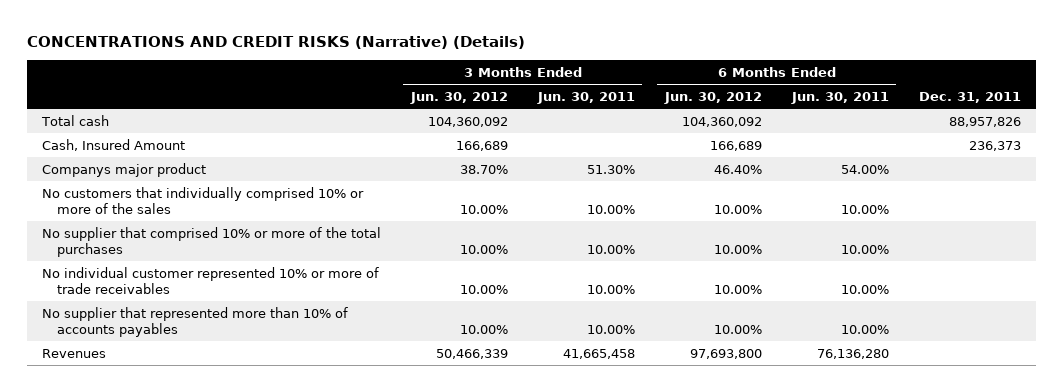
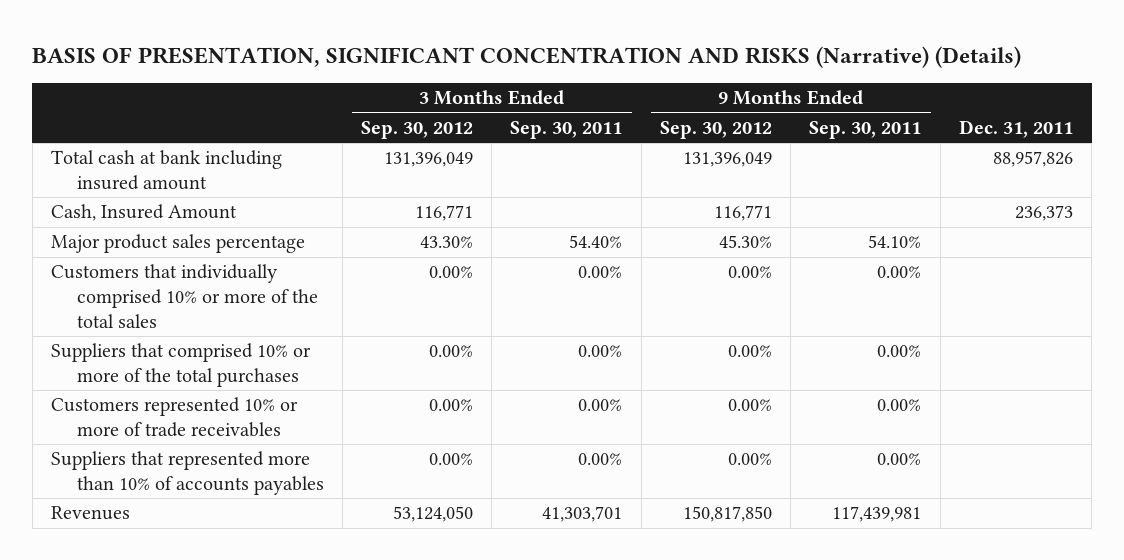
- CONCENTRATIONS AND CREDIT RISKS (Narrative) (Details)
+ BASIS OF PRESENTATION, SIGNIFICANT CONCENTRATION AND RISKS (Narrative) (Details)
- | 3 Months Ended Jun. 30, 2012 | 3 Months Ended Jun. 30, 2011 | 6 Months Ended Jun. 30, 2012 | 6 Months Ended Jun. 30, 2011 | Dec. 31, 2011
+ | 3 Months Ended Sep. 30, 2012 | 3 Months Ended Sep. 30, 2011 | 9 Months Ended Sep. 30, 2012 | 9 Months Ended Sep. 30, 2011 | Dec. 31, 2011
- Total cash | 104,360,092 | | 104,360,092 | | 88,957,826
+ Total cash at bank including insured amount | 131,396,049 | | 131,396,049 | | 88,957,826
- Companys major product | 38.70% | 51.30% | 46.40% | 54.00% |
- No customers that individually comprised 10% or more of the sales | 10.00% | 10.00% | 10.00% | 10.00% |
- No supplier that comprised 10% or more of the total purchases | 10.00% | 10.00% | 10.00% | 10.00% |
- No individual customer represented 10% or more of trade receivables | 10.00% | 10.00% | 10.00% | 10.00% |
- No supplier that represented more than 10% of accounts payables | 10.00% | 10.00% | 10.00% | 10.00% |
+ Major product sales percentage | 43.30% | 54.40% | 45.30% | 54.10% |
+ Customers that individually comprised 10% or more of the total sales | 0.00% | 0.00% | 0.00% | 0.00% |
+ Suppliers that comprised 10% or more of the total purchases | 0.00% | 0.00% | 0.00% | 0.00% |
+ Customers represented 10% or more of trade receivables | 0.00% | 0.00% | 0.00% | 0.00% |
+ Suppliers that represented more than 10% of accounts payables | 0.00% | 0.00% | 0.00% | 0.00% |

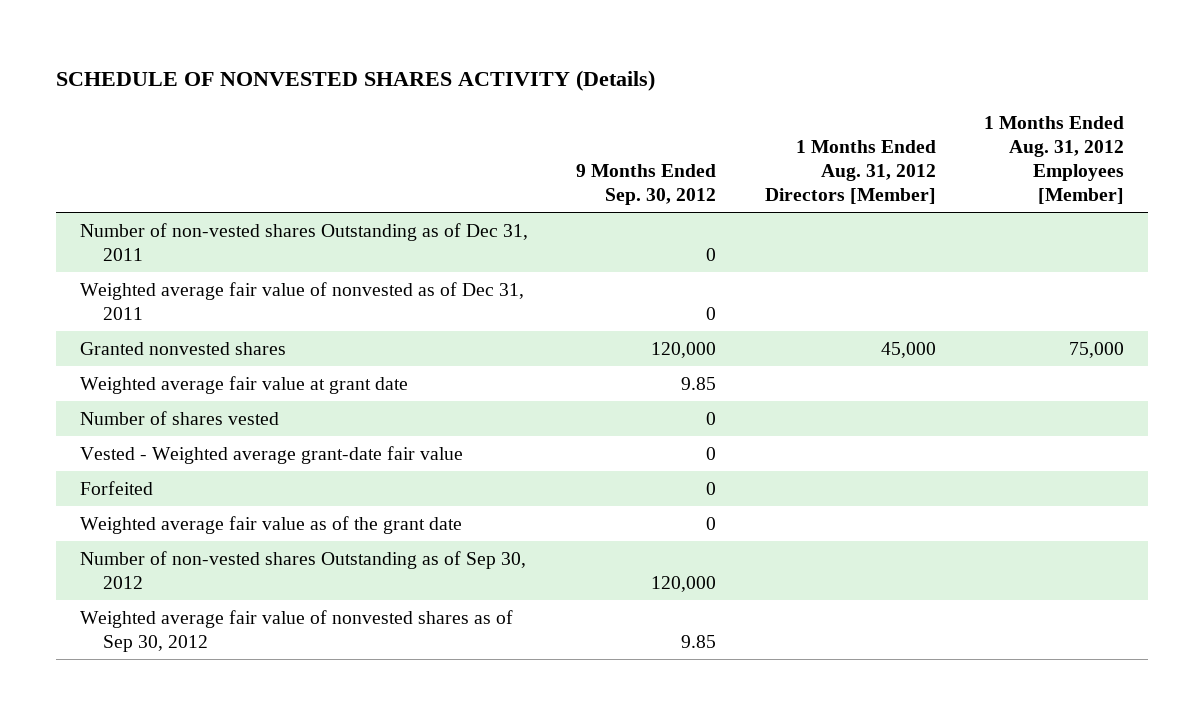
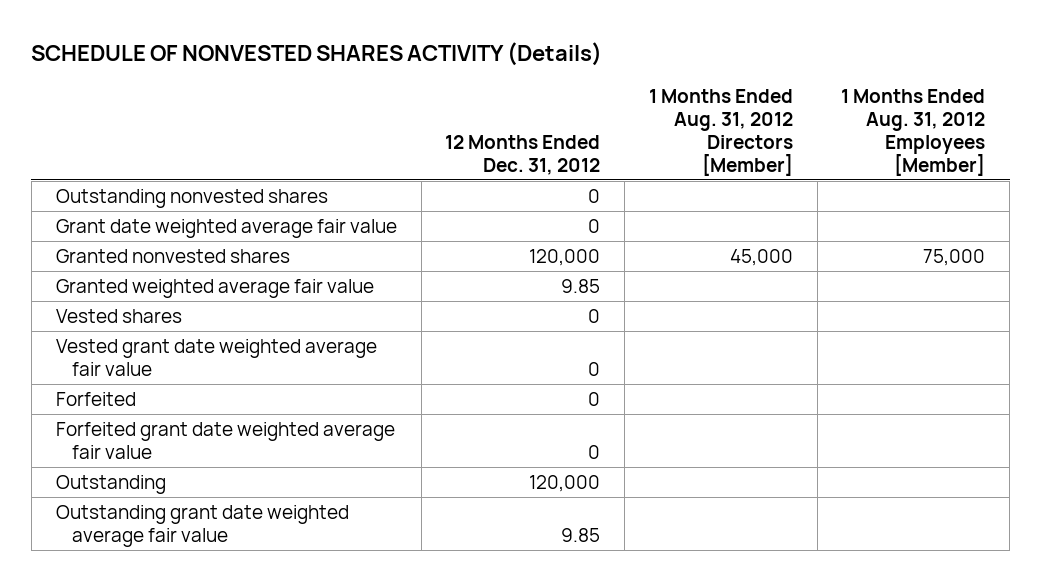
- | 9 Months Ended Sep. 30, 2012 | 1 Months Ended Aug. 31, 2012 Directors [Member] | 1 Months Ended Aug. 31, 2012 Employees [Member]
+ | 12 Months Ended Dec. 31, 2012 | 1 Months Ended Aug. 31, 2012 Directors [Member] | 1 Months Ended Aug. 31, 2012 Employees [Member]
- Number of non-vested shares Outstanding as of Dec 31, 2011 | 0 | |
- Weighted average fair value of nonvested as of Dec 31, 2011 | 0 | |
+ Outstanding nonvested shares | 0 | |
+ Grant date weighted average fair value | 0 | |
- Weighted average fair value at grant date | 9.85 | |
- Number of shares vested | 0 | |
- Vested - Weighted average grant-date fair value | 0 | |
+ Granted weighted average fair value | 9.85 | |
+ Vested shares | 0 | |
+ Vested grant date weighted average fair value | 0 | |
- Weighted average fair value as of the grant date | 0 | |
- Number of non-vested shares Outstanding as of Sep 30, 2012 | 120,000 | |
- Weighted average fair value of nonvested shares as of Sep 30, 2012 | 9.85 | |
+ Forfeited grant date weighted average fair value | 0 | |
+ Outstanding | 120,000 | |
+ Outstanding grant date weighted average fair value | 9.85 | |

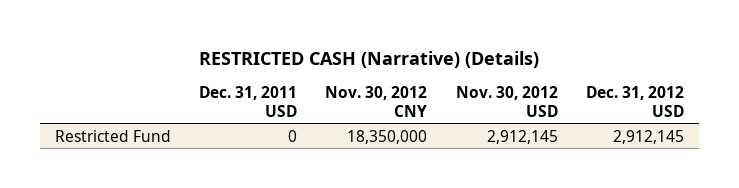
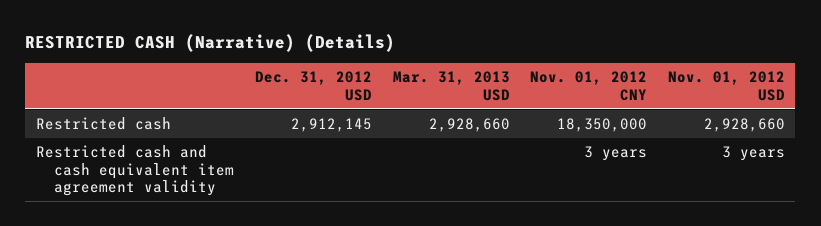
- | Dec. 31, 2011 USD | Nov. 30, 2012 CNY | Nov. 30, 2012 USD | Dec. 31, 2012 USD
+ | Dec. 31, 2012 USD | Mar. 31, 2013 USD | Nov. 01, 2012 CNY | Nov. 01, 2012 USD
- Restricted Fund | 0 | 18,350,000 | 2,912,145 | 2,912,145
+ Restricted cash | 2,912,145 | 2,928,660 | 18,350,000 | 2,928,660
+ Restricted cash and cash equivalent item agreement validity | | | 3 years | 3 years

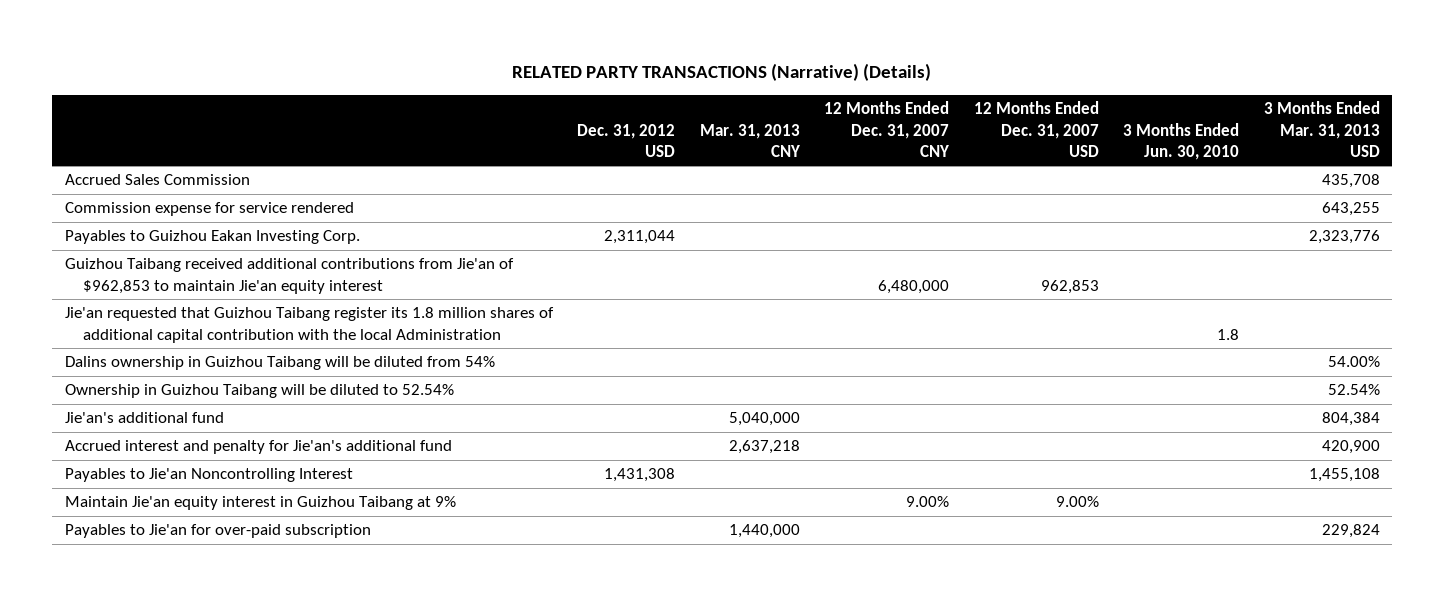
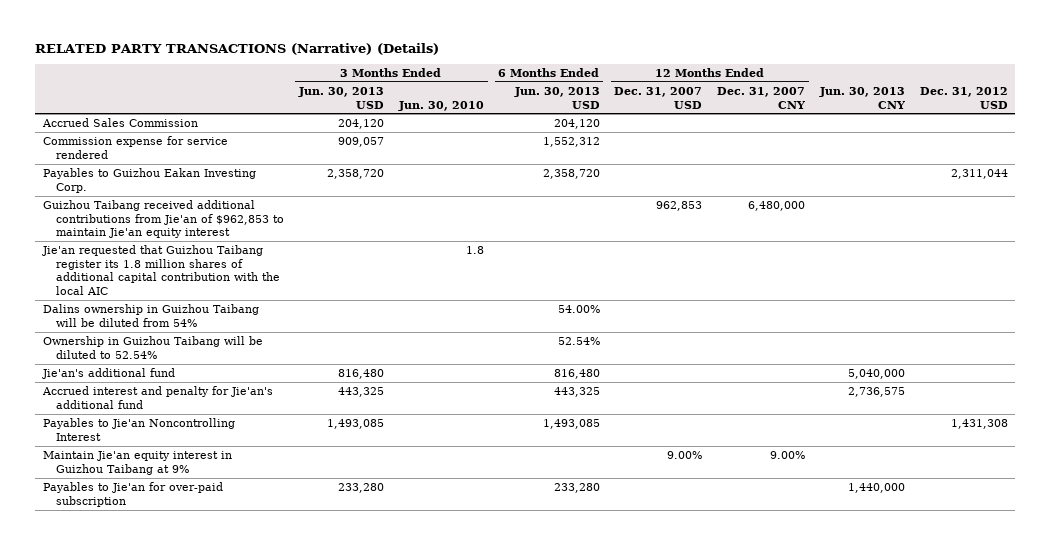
- | Dec. 31, 2012 USD | Mar. 31, 2013 CNY | 12 Months Ended Dec. 31, 2007 CNY | 12 Months Ended Dec. 31, 2007 USD | 3 Months Ended Jun. 30, 2010 | 3 Months Ended Mar. 31, 2013 USD
+ | 3 Months Ended Jun. 30, 2013 USD | 3 Months Ended Jun. 30, 2010 | 6 Months Ended Jun. 30, 2013 USD | 12 Months Ended Dec. 31, 2007 USD | 12 Months Ended Dec. 31, 2007 CNY | Jun. 30, 2013 CNY | Dec. 31, 2012 USD
- Jie'an requested that Guizhou Taibang register its 1.8 million shares of additional capital contribution with the local Administration | | | | | 1.8 |
+ Jie'an requested that Guizhou Taibang register its 1.8 million shares of additional capital contribution with the local AIC | | 1.8 | | | | |

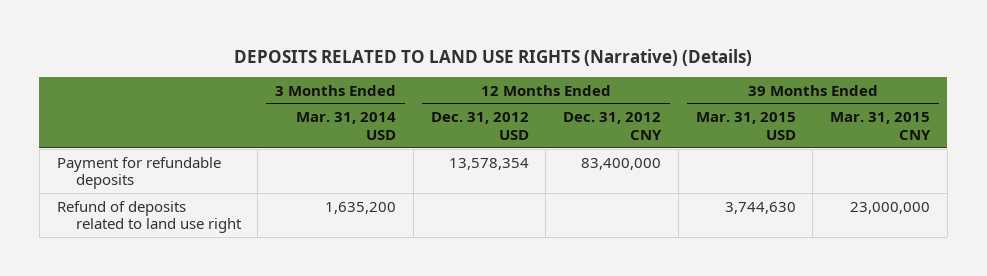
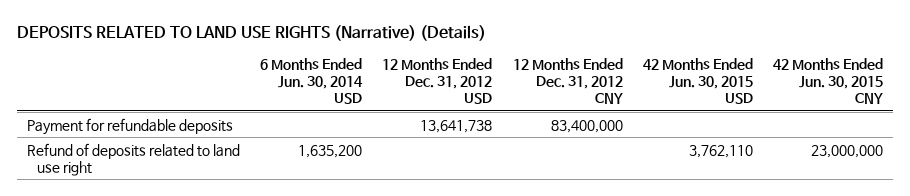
- | 3 Months Ended Mar. 31, 2014 USD | 12 Months Ended Dec. 31, 2012 USD | 12 Months Ended Dec. 31, 2012 CNY | 39 Months Ended Mar. 31, 2015 USD | 39 Months Ended Mar. 31, 2015 CNY
+ | 6 Months Ended Jun. 30, 2014 USD | 12 Months Ended Dec. 31, 2012 USD | 12 Months Ended Dec. 31, 2012 CNY | 42 Months Ended Jun. 30, 2015 USD | 42 Months Ended Jun. 30, 2015 CNY
- Payment for refundable deposits | | 13,578,354 | 83,400,000 | |
+ Payment for refundable deposits | | 13,641,738 | 83,400,000 | |

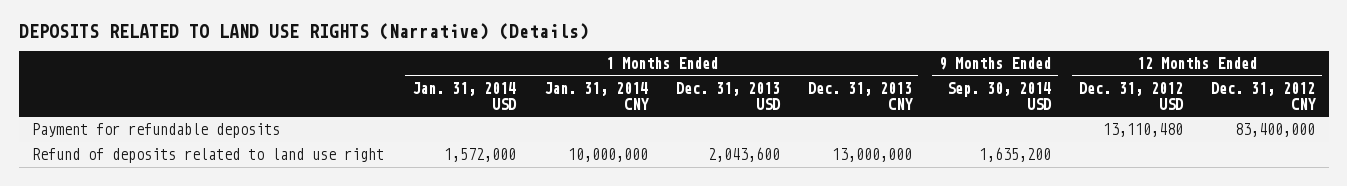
- | 6 Months Ended Jun. 30, 2014 USD | 12 Months Ended Dec. 31, 2012 USD | 12 Months Ended Dec. 31, 2012 CNY | 42 Months Ended Jun. 30, 2015 USD | 42 Months Ended Jun. 30, 2015 CNY
+ | 1 Months Ended Jan. 31, 2014 USD | 1 Months Ended Jan. 31, 2014 CNY | 1 Months Ended Dec. 31, 2013 USD | 1 Months Ended Dec. 31, 2013 CNY | 9 Months Ended Sep. 30, 2014 USD | 12 Months Ended Dec. 31, 2012 USD | 12 Months Ended Dec. 31, 2012 CNY
- Payment for refundable deposits | | 13,641,738 | 83,400,000 | |
+ Payment for refundable deposits | | | | | | 13,110,480 | 83,400,000

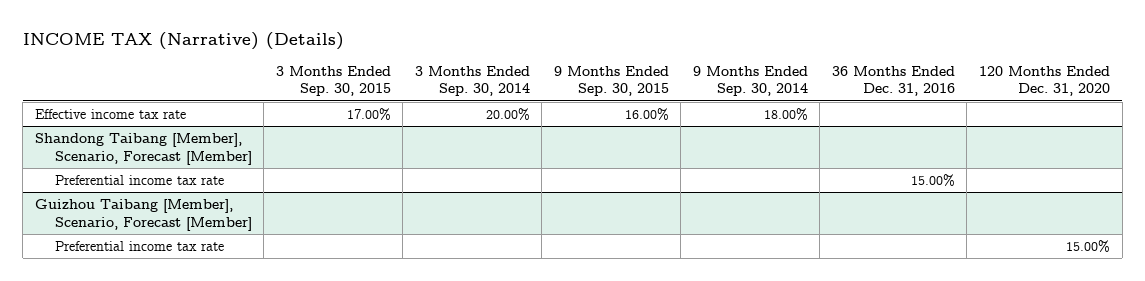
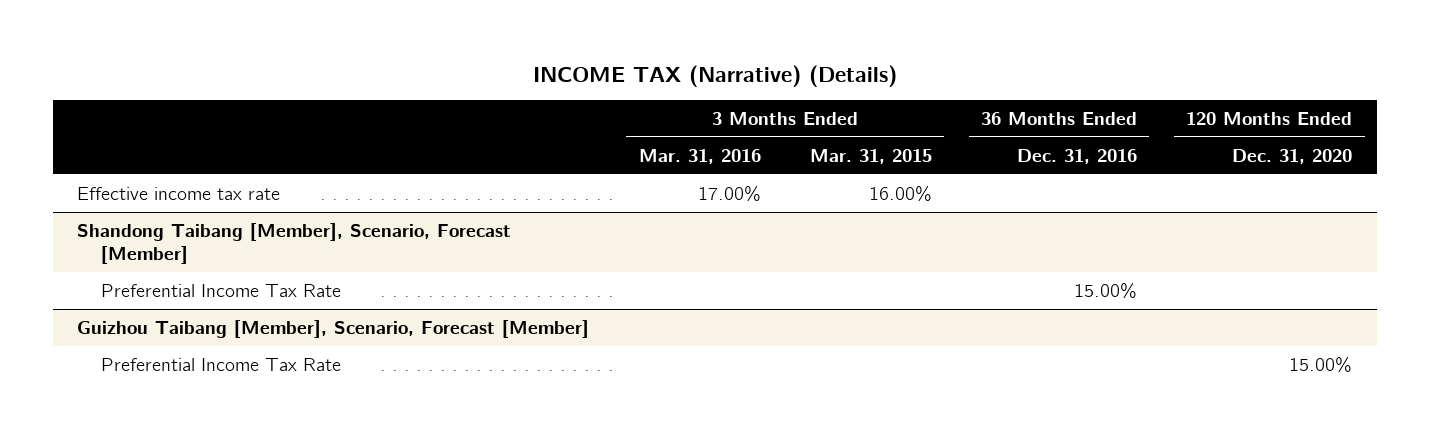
- | 3 Months Ended Sep. 30, 2015 | 3 Months Ended Sep. 30, 2014 | 9 Months Ended Sep. 30, 2015 | 9 Months Ended Sep. 30, 2014 | 36 Months Ended Dec. 31, 2016 | 120 Months Ended Dec. 31, 2020
+ | 3 Months Ended Mar. 31, 2016 | 3 Months Ended Mar. 31, 2015 | 36 Months Ended Dec. 31, 2016 | 120 Months Ended Dec. 31, 2020
@ Shandong Taibang [Member], Scenario, Forecast [Member]
- Preferential income tax rate | | | | | 15.00% |
+ Preferential Income Tax Rate | | | 15.00% |
@ Guizhou Taibang [Member], Scenario, Forecast [Member]
- Preferential income tax rate | | | | | | 15.00%
+ Preferential Income Tax Rate | | | | 15.00%

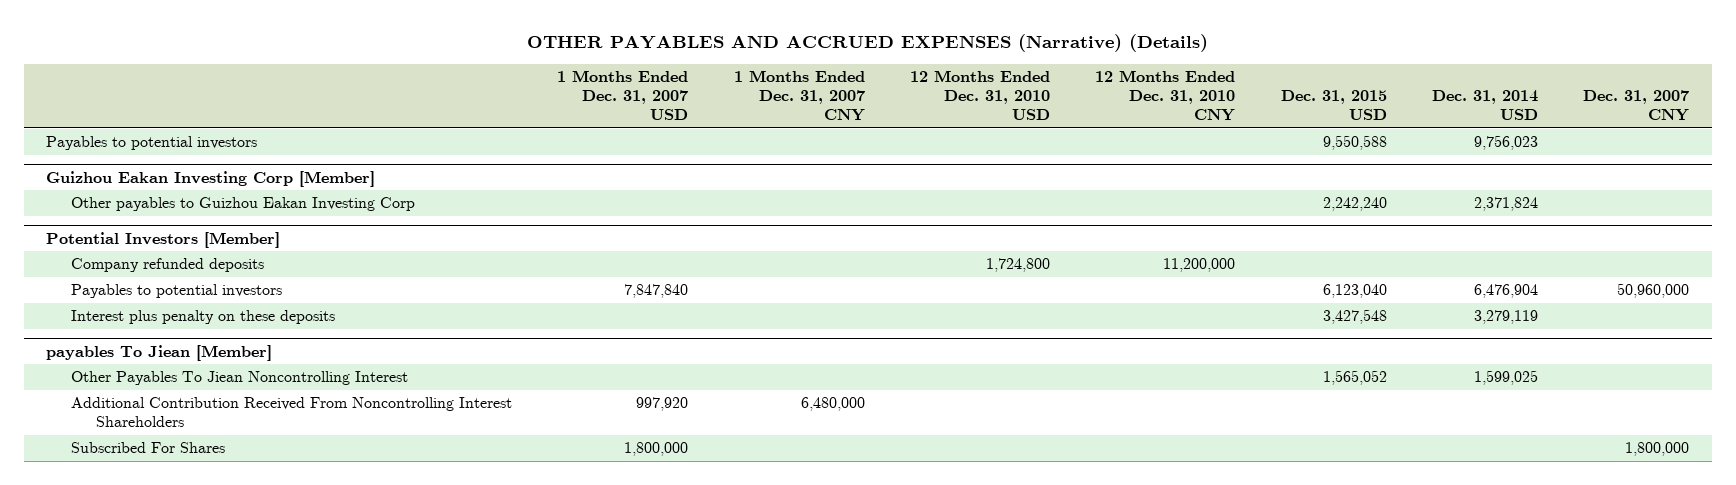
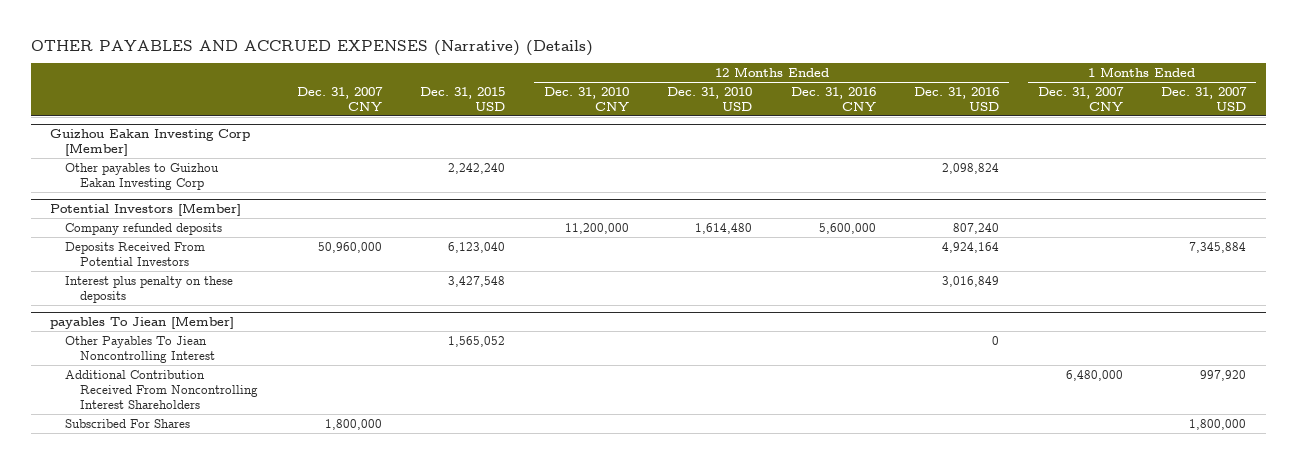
- | 1 Months Ended Dec. 31, 2007 USD | 1 Months Ended Dec. 31, 2007 CNY | 12 Months Ended Dec. 31, 2010 USD | 12 Months Ended Dec. 31, 2010 CNY | Dec. 31, 2015 USD | Dec. 31, 2014 USD | Dec. 31, 2007 CNY
+ | Dec. 31, 2007 CNY | Dec. 31, 2015 USD | 12 Months Ended Dec. 31, 2010 CNY | 12 Months Ended Dec. 31, 2010 USD | 12 Months Ended Dec. 31, 2016 CNY | 12 Months Ended Dec. 31, 2016 USD | 1 Months Ended Dec. 31, 2007 CNY | 1 Months Ended Dec. 31, 2007 USD
- Payables to potential investors | | | | | 9,550,588 | 9,756,023 |
@ Potential Investors [Member]
- Company refunded deposits | | | 1,724,800 | 11,200,000 | | |
- Payables to potential investors | 7,847,840 | | | | 6,123,040 | 6,476,904 | 50,960,000
+ Company refunded deposits | | | 11,200,000 | 1,614,480 | 5,600,000 | 807,240 | |
+ Deposits Received From Potential Investors | 50,960,000 | 6,123,040 | | | | 4,924,164 | | 7,345,884

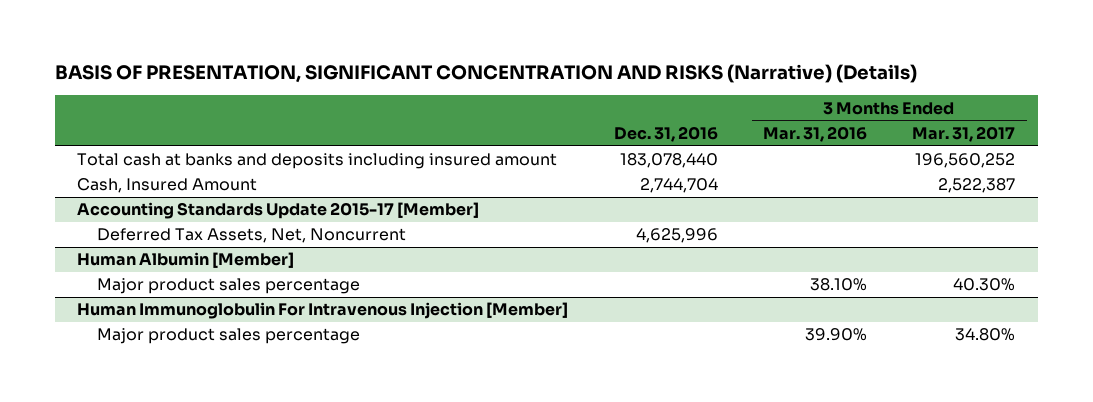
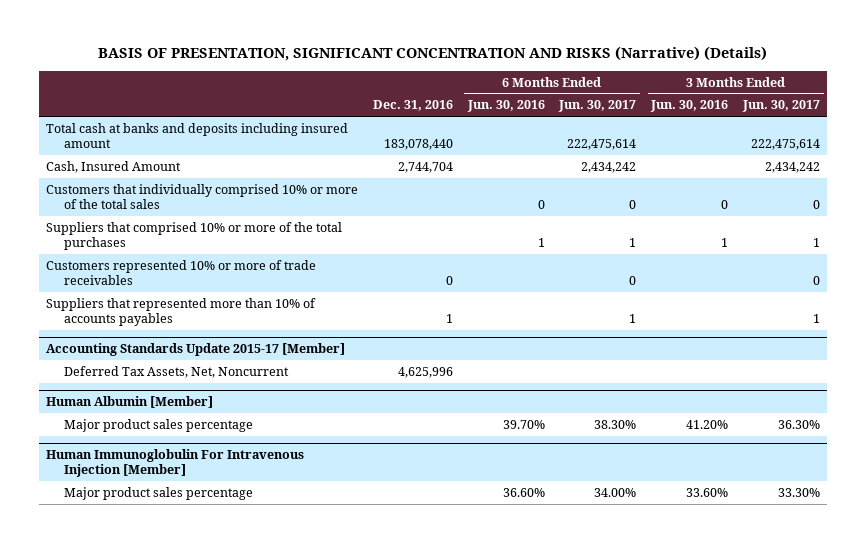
- | Dec. 31, 2016 | 3 Months Ended Mar. 31, 2016 | 3 Months Ended Mar. 31, 2017
+ | Dec. 31, 2016 | 6 Months Ended Jun. 30, 2016 | 6 Months Ended Jun. 30, 2017 | 3 Months Ended Jun. 30, 2016 | 3 Months Ended Jun. 30, 2017
+ Customers that individually comprised 10% or more of the total sales | | 0 | 0 | 0 | 0
+ Suppliers that comprised 10% or more of the total purchases | | 1 | 1 | 1 | 1
+ Customers represented 10% or more of trade receivables | 0 | | 0 | | 0
+ Suppliers that represented more than 10% of accounts payables | 1 | | 1 | | 1

